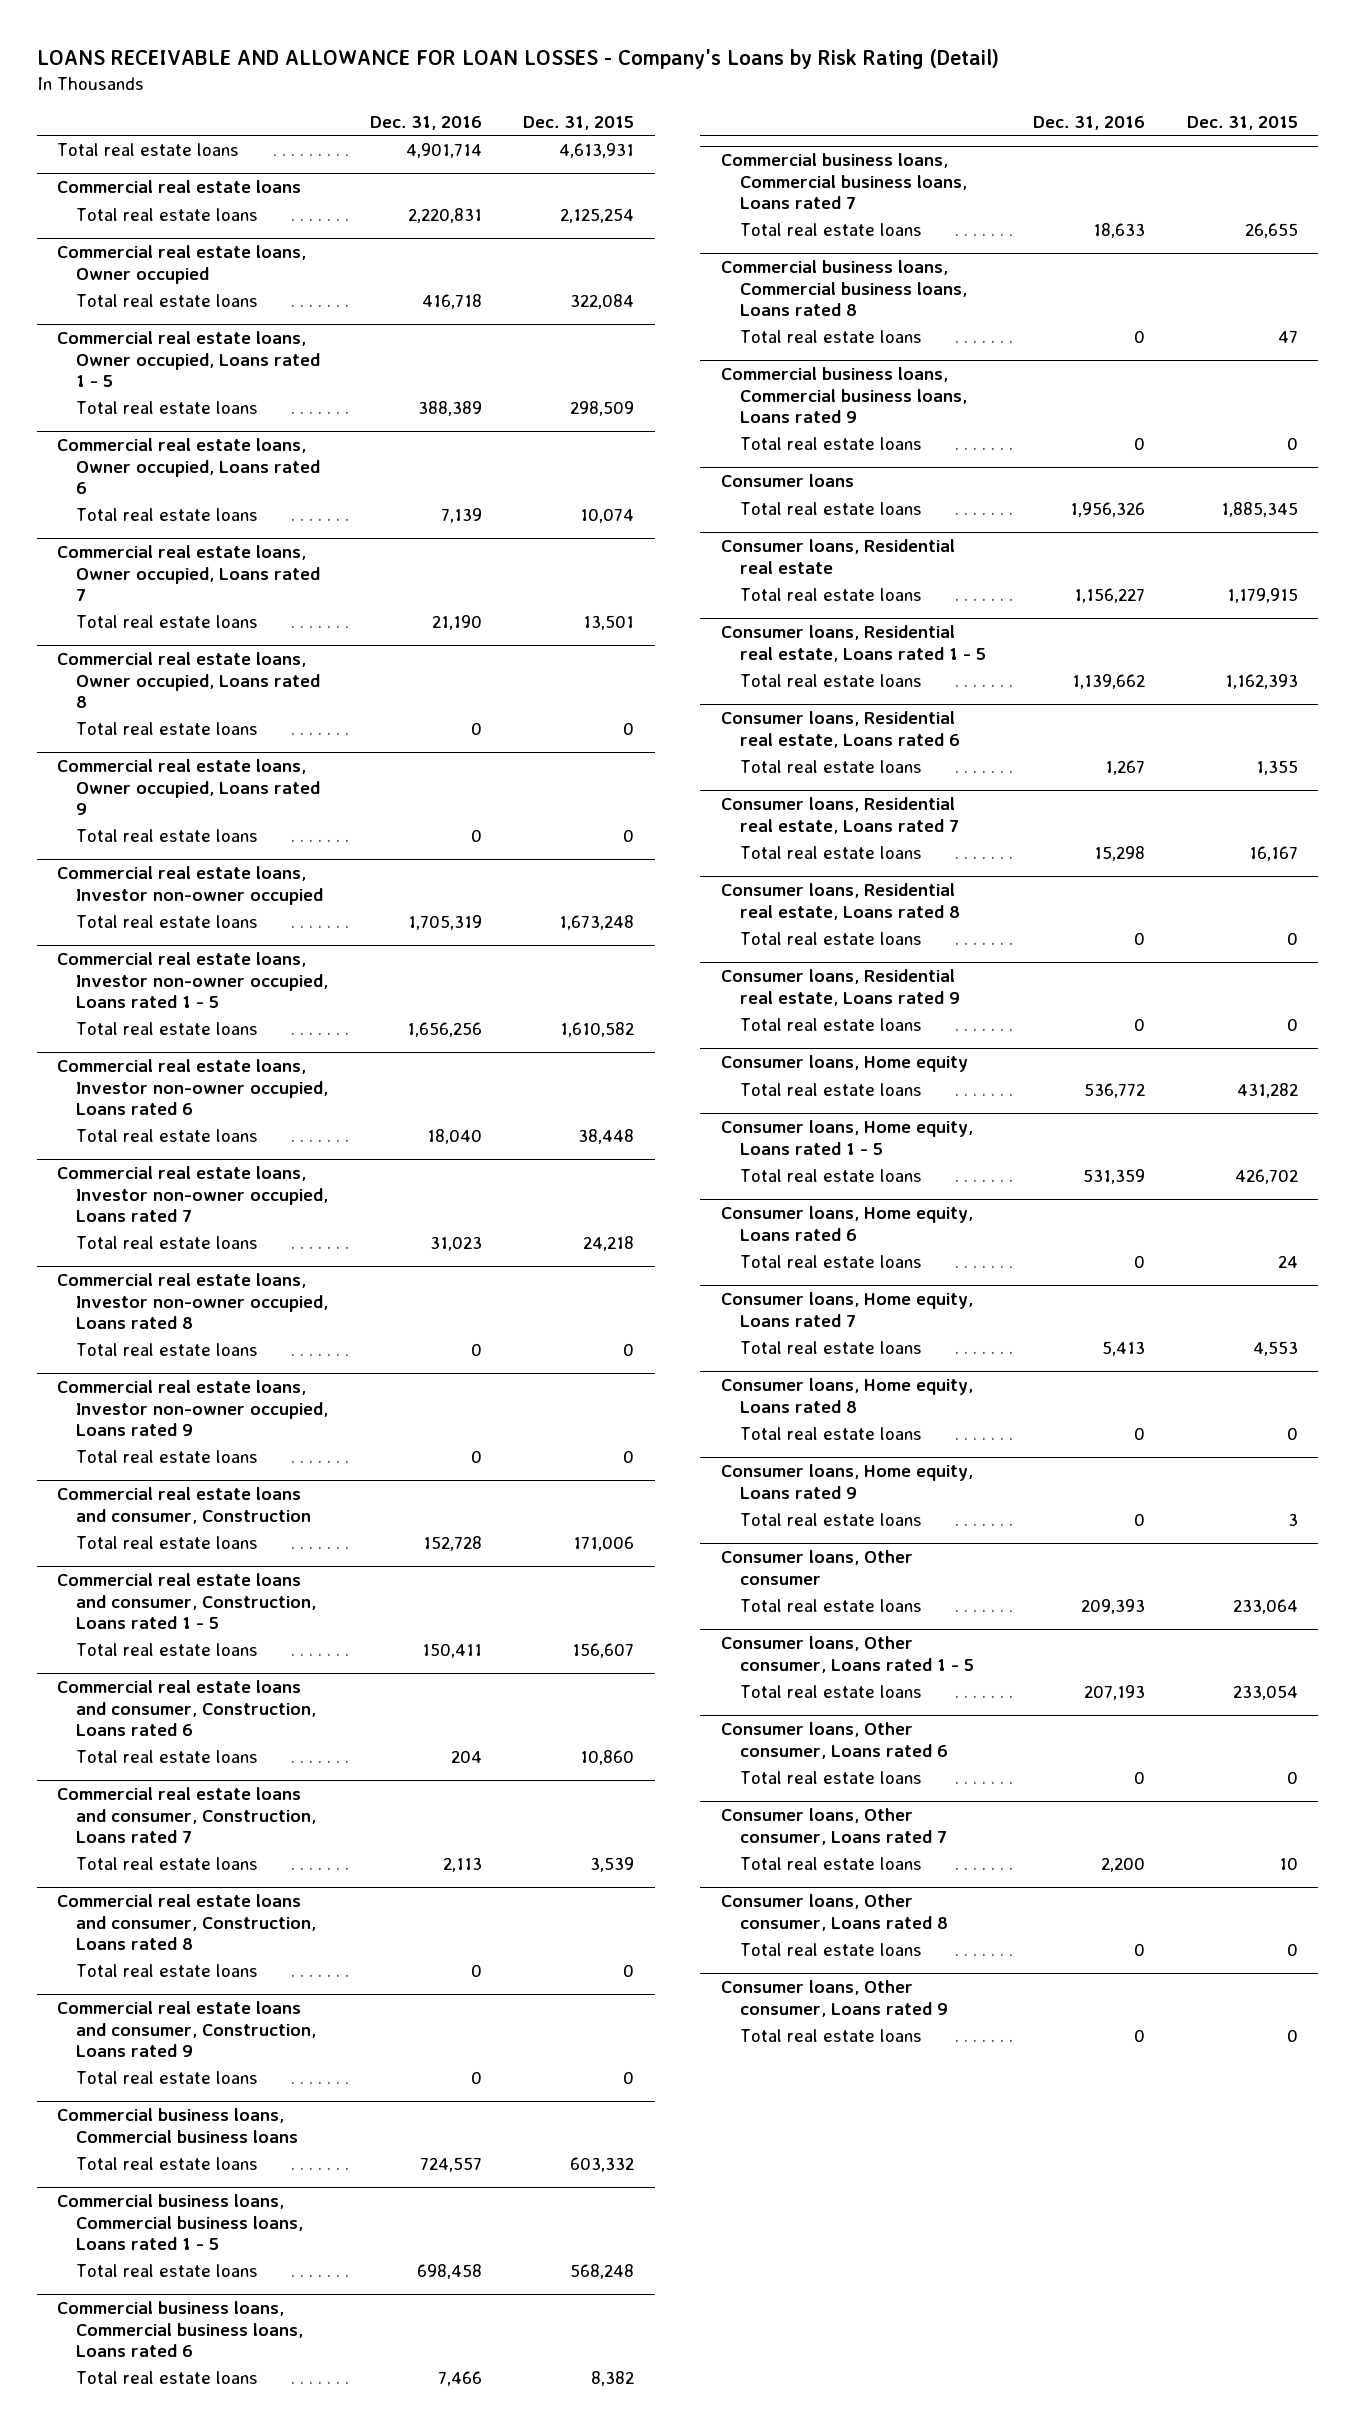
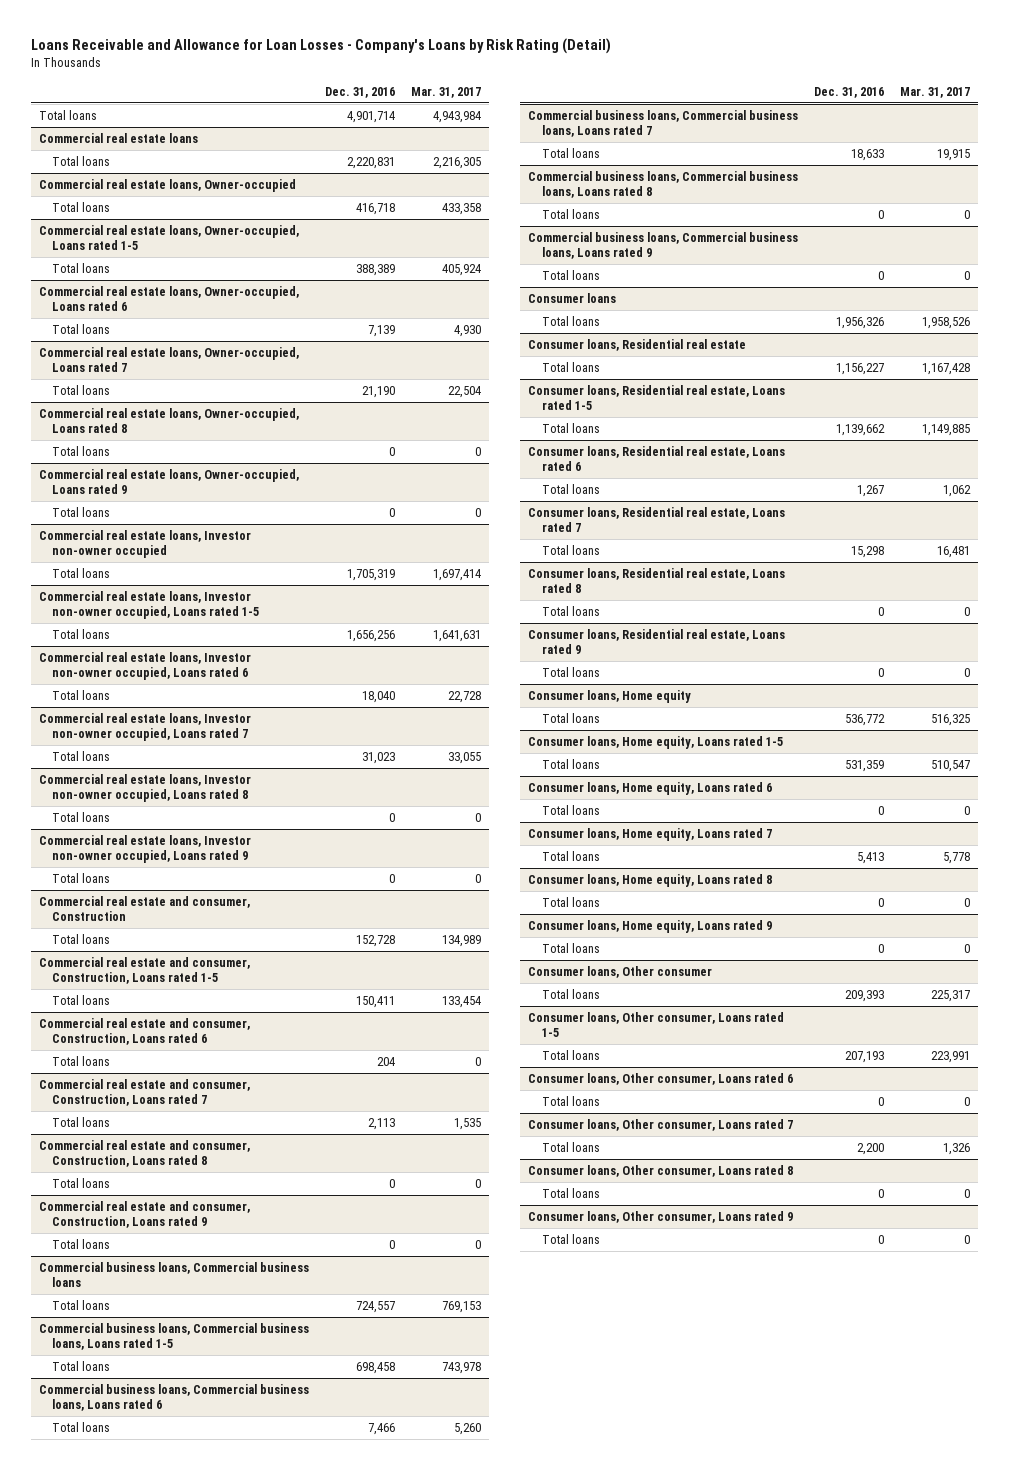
- LOANS RECEIVABLE AND ALLOWANCE FOR LOAN LOSSES - Company's Loans by Risk Rating (Detail)
+ Loans Receivable and Allowance for Loan Losses - Company's Loans by Risk Rating (Detail)
- | Dec. 31, 2016 | Dec. 31, 2015
+ | Dec. 31, 2016 | Mar. 31, 2017
- Total real estate loans | 4,901,714 | 4,613,931
+ Total loans | 4,901,714 | 4,943,984
@ Commercial real estate loans
- Total real estate loans | 2,220,831 | 2,125,254
- Commercial real estate loans, Owner occupied
- Total real estate loans | 416,718 | 322,084
- Commercial real estate loans, Owner occupied, Loans rated 1 - 5
- Total real estate loans | 388,389 | 298,509
- Commercial real estate loans, Owner occupied, Loans rated 6
- Total real estate loans | 7,139 | 10,074
- Commercial real estate loans, Owner occupied, Loans rated 7
- Total real estate loans | 21,190 | 13,501
- Commercial real estate loans, Owner occupied, Loans rated 8
- Total real estate loans | 0 | 0
- Commercial real estate loans, Owner occupied, Loans rated 9
- Total real estate loans | 0 | 0
@ Commercial real estate loans
+ Total loans | 2,220,831 | 2,216,305
+ Commercial real estate loans, Owner-occupied
+ Total loans | 416,718 | 433,358
+ Commercial real estate loans, Owner-occupied, Loans rated 1-5
+ Total loans | 388,389 | 405,924
+ Commercial real estate loans, Owner-occupied, Loans rated 6
+ Total loans | 7,139 | 4,930
+ Commercial real estate loans, Owner-occupied, Loans rated 7
+ Total loans | 21,190 | 22,504
+ Commercial real estate loans, Owner-occupied, Loans rated 8
+ Total loans | 0 | 0
+ Commercial real estate loans, Owner-occupied, Loans rated 9
+ Total loans | 0 | 0
@ Commercial real estate loans, Investor non-owner occupied
- Total real estate loans | 1,705,319 | 1,673,248
- Commercial real estate loans, Investor non-owner occupied, Loans rated 1 - 5
- Total real estate loans | 1,656,256 | 1,610,582
@ Commercial real estate loans, Investor non-owner occupied
+ Total loans | 1,705,319 | 1,697,414
+ Commercial real estate loans, Investor non-owner occupied, Loans rated 1-5
+ Total loans | 1,656,256 | 1,641,631
@ Commercial real estate loans, Investor non-owner occupied, Loans rated 6
- Total real estate loans | 18,040 | 38,448
+ Total loans | 18,040 | 22,728
@ Commercial real estate loans, Investor non-owner occupied, Loans rated 7
- Total real estate loans | 31,023 | 24,218
+ Total loans | 31,023 | 33,055
@ Commercial real estate loans, Investor non-owner occupied, Loans rated 8
- Total real estate loans | 0 | 0
+ Total loans | 0 | 0
@ Commercial real estate loans, Investor non-owner occupied, Loans rated 9
- Total real estate loans | 0 | 0
- Commercial real estate loans and consumer, Construction
- Total real estate loans | 152,728 | 171,006
- Commercial real estate loans and consumer, Construction, Loans rated 1 - 5
- Total real estate loans | 150,411 | 156,607
- Commercial real estate loans and consumer, Construction, Loans rated 6
- Total real estate loans | 204 | 10,860
- Commercial real estate loans and consumer, Construction, Loans rated 7
- Total real estate loans | 2,113 | 3,539
- Commercial real estate loans and consumer, Construction, Loans rated 8
- Total real estate loans | 0 | 0
- Commercial real estate loans and consumer, Construction, Loans rated 9
- Total real estate loans | 0 | 0
@ Commercial real estate loans, Investor non-owner occupied, Loans rated 9
+ Total loans | 0 | 0
+ Commercial real estate and consumer, Construction
+ Total loans | 152,728 | 134,989
+ Commercial real estate and consumer, Construction, Loans rated 1-5
+ Total loans | 150,411 | 133,454
+ Commercial real estate and consumer, Construction, Loans rated 6
+ Total loans | 204 | 0
+ Commercial real estate and consumer, Construction, Loans rated 7
+ Total loans | 2,113 | 1,535
+ Commercial real estate and consumer, Construction, Loans rated 8
+ Total loans | 0 | 0
+ Commercial real estate and consumer, Construction, Loans rated 9
+ Total loans | 0 | 0
@ Commercial business loans, Commercial business loans
- Total real estate loans | 724,557 | 603,332
- Commercial business loans, Commercial business loans, Loans rated 1 - 5
- Total real estate loans | 698,458 | 568,248
@ Commercial business loans, Commercial business loans
+ Total loans | 724,557 | 769,153
+ Commercial business loans, Commercial business loans, Loans rated 1-5
+ Total loans | 698,458 | 743,978
@ Commercial business loans, Commercial business loans, Loans rated 6
- Total real estate loans | 7,466 | 8,382
+ Total loans | 7,466 | 5,260
@ Commercial business loans, Commercial business loans, Loans rated 7
- Total real estate loans | 18,633 | 26,655
+ Total loans | 18,633 | 19,915
@ Commercial business loans, Commercial business loans, Loans rated 8
- Total real estate loans | 0 | 47
+ Total loans | 0 | 0
@ Commercial business loans, Commercial business loans, Loans rated 9
- Total real estate loans | 0 | 0
+ Total loans | 0 | 0
@ Consumer loans
- Total real estate loans | 1,956,326 | 1,885,345
+ Total loans | 1,956,326 | 1,958,526
@ Consumer loans, Residential real estate
- Total real estate loans | 1,156,227 | 1,179,915
- Consumer loans, Residential real estate, Loans rated 1 - 5
- Total real estate loans | 1,139,662 | 1,162,393
@ Consumer loans, Residential real estate
+ Total loans | 1,156,227 | 1,167,428
+ Consumer loans, Residential real estate, Loans rated 1-5
+ Total loans | 1,139,662 | 1,149,885
@ Consumer loans, Residential real estate, Loans rated 6
- Total real estate loans | 1,267 | 1,355
+ Total loans | 1,267 | 1,062
@ Consumer loans, Residential real estate, Loans rated 7
- Total real estate loans | 15,298 | 16,167
+ Total loans | 15,298 | 16,481
@ Consumer loans, Residential real estate, Loans rated 8
- Total real estate loans | 0 | 0
+ Total loans | 0 | 0
@ Consumer loans, Residential real estate, Loans rated 9
- Total real estate loans | 0 | 0
+ Total loans | 0 | 0
@ Consumer loans, Home equity
- Total real estate loans | 536,772 | 431,282
- Consumer loans, Home equity, Loans rated 1 - 5
- Total real estate loans | 531,359 | 426,702
@ Consumer loans, Home equity
+ Total loans | 536,772 | 516,325
+ Consumer loans, Home equity, Loans rated 1-5
+ Total loans | 531,359 | 510,547
@ Consumer loans, Home equity, Loans rated 6
- Total real estate loans | 0 | 24
+ Total loans | 0 | 0
@ Consumer loans, Home equity, Loans rated 7
- Total real estate loans | 5,413 | 4,553
+ Total loans | 5,413 | 5,778
@ Consumer loans, Home equity, Loans rated 8
- Total real estate loans | 0 | 0
+ Total loans | 0 | 0
@ Consumer loans, Home equity, Loans rated 9
- Total real estate loans | 0 | 3
+ Total loans | 0 | 0
@ Consumer loans, Other consumer
- Total real estate loans | 209,393 | 233,064
- Consumer loans, Other consumer, Loans rated 1 - 5
- Total real estate loans | 207,193 | 233,054
@ Consumer loans, Other consumer
+ Total loans | 209,393 | 225,317
+ Consumer loans, Other consumer, Loans rated 1-5
+ Total loans | 207,193 | 223,991
@ Consumer loans, Other consumer, Loans rated 6
- Total real estate loans | 0 | 0
+ Total loans | 0 | 0
@ Consumer loans, Other consumer, Loans rated 7
- Total real estate loans | 2,200 | 10
+ Total loans | 2,200 | 1,326
@ Consumer loans, Other consumer, Loans rated 8
- Total real estate loans | 0 | 0
+ Total loans | 0 | 0
@ Consumer loans, Other consumer, Loans rated 9
- Total real estate loans | 0 | 0
+ Total loans | 0 | 0

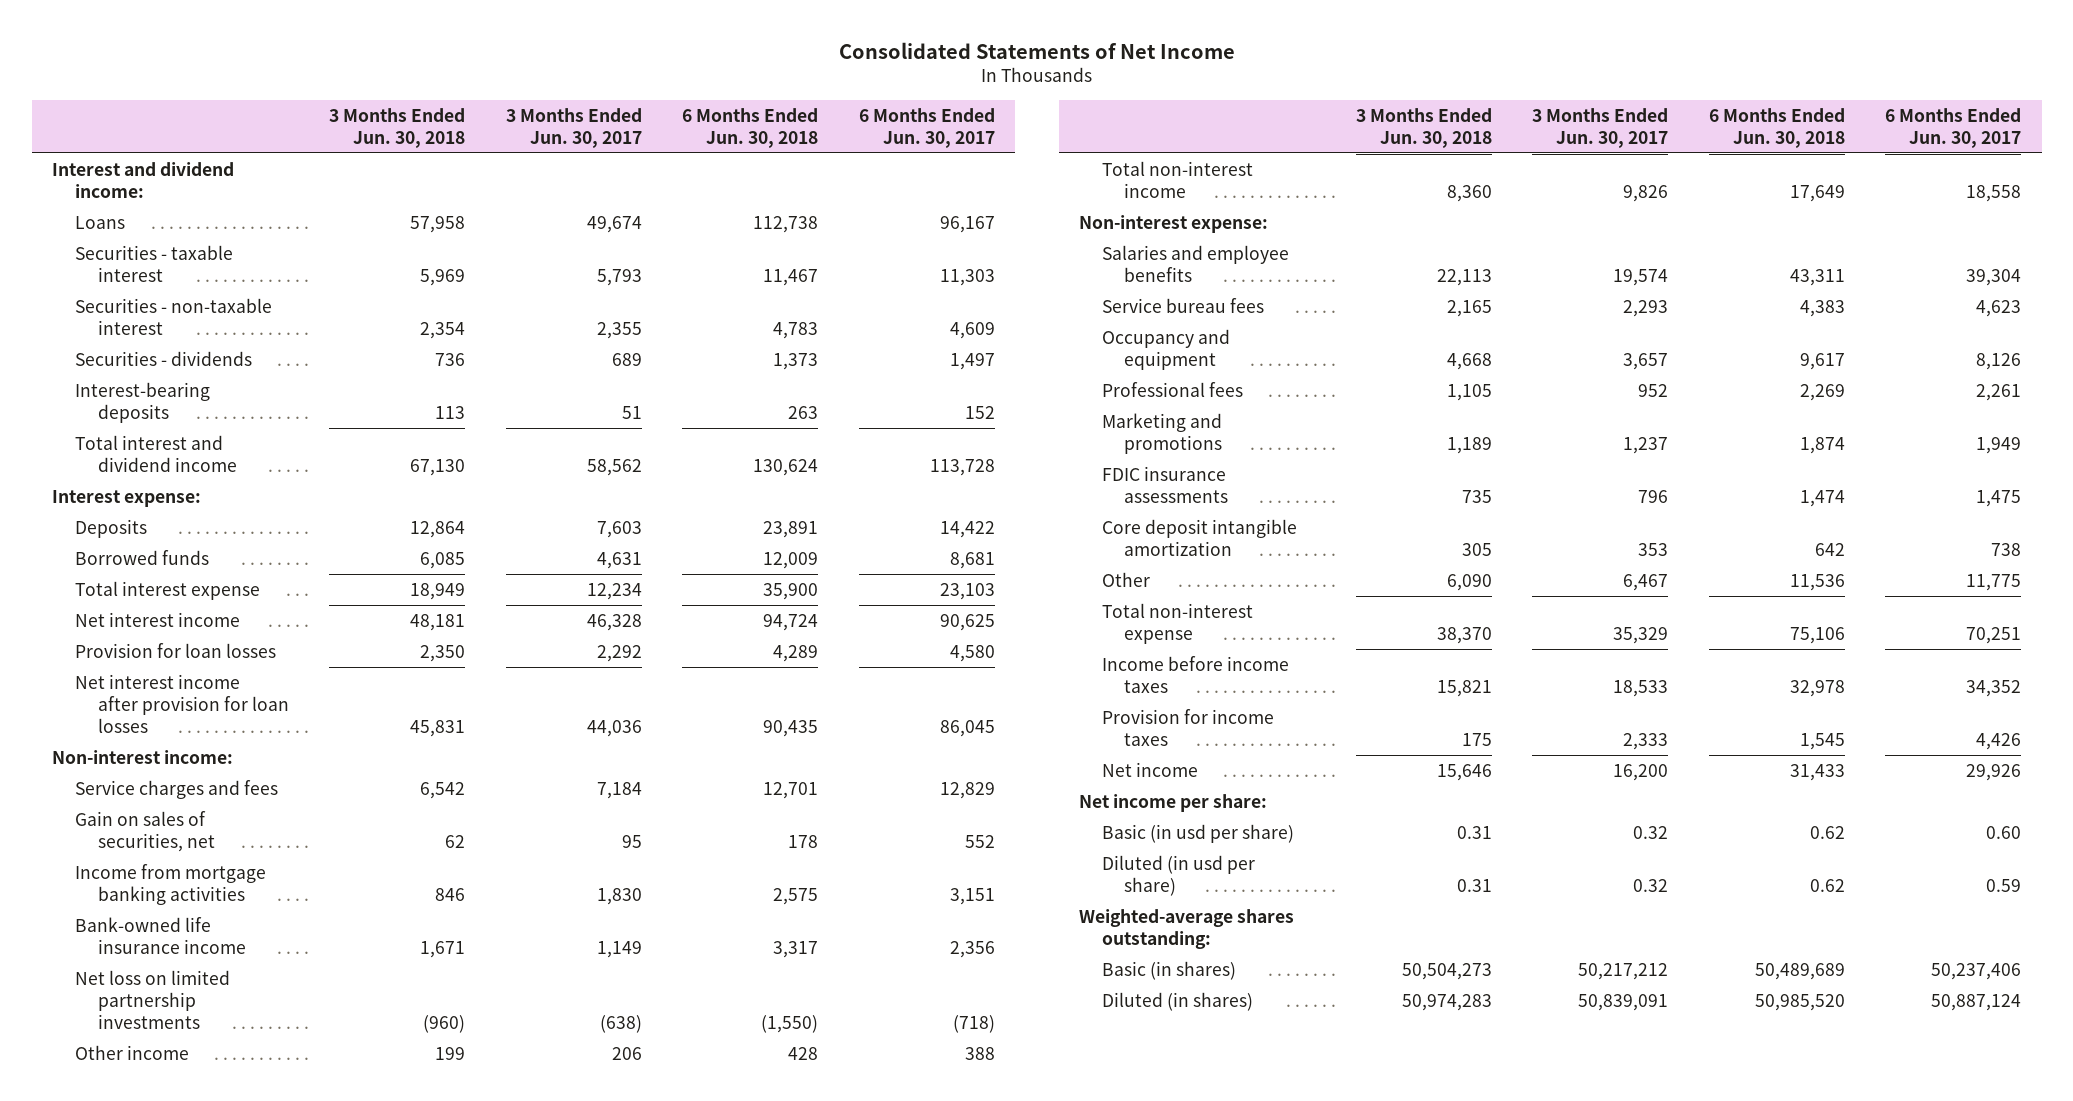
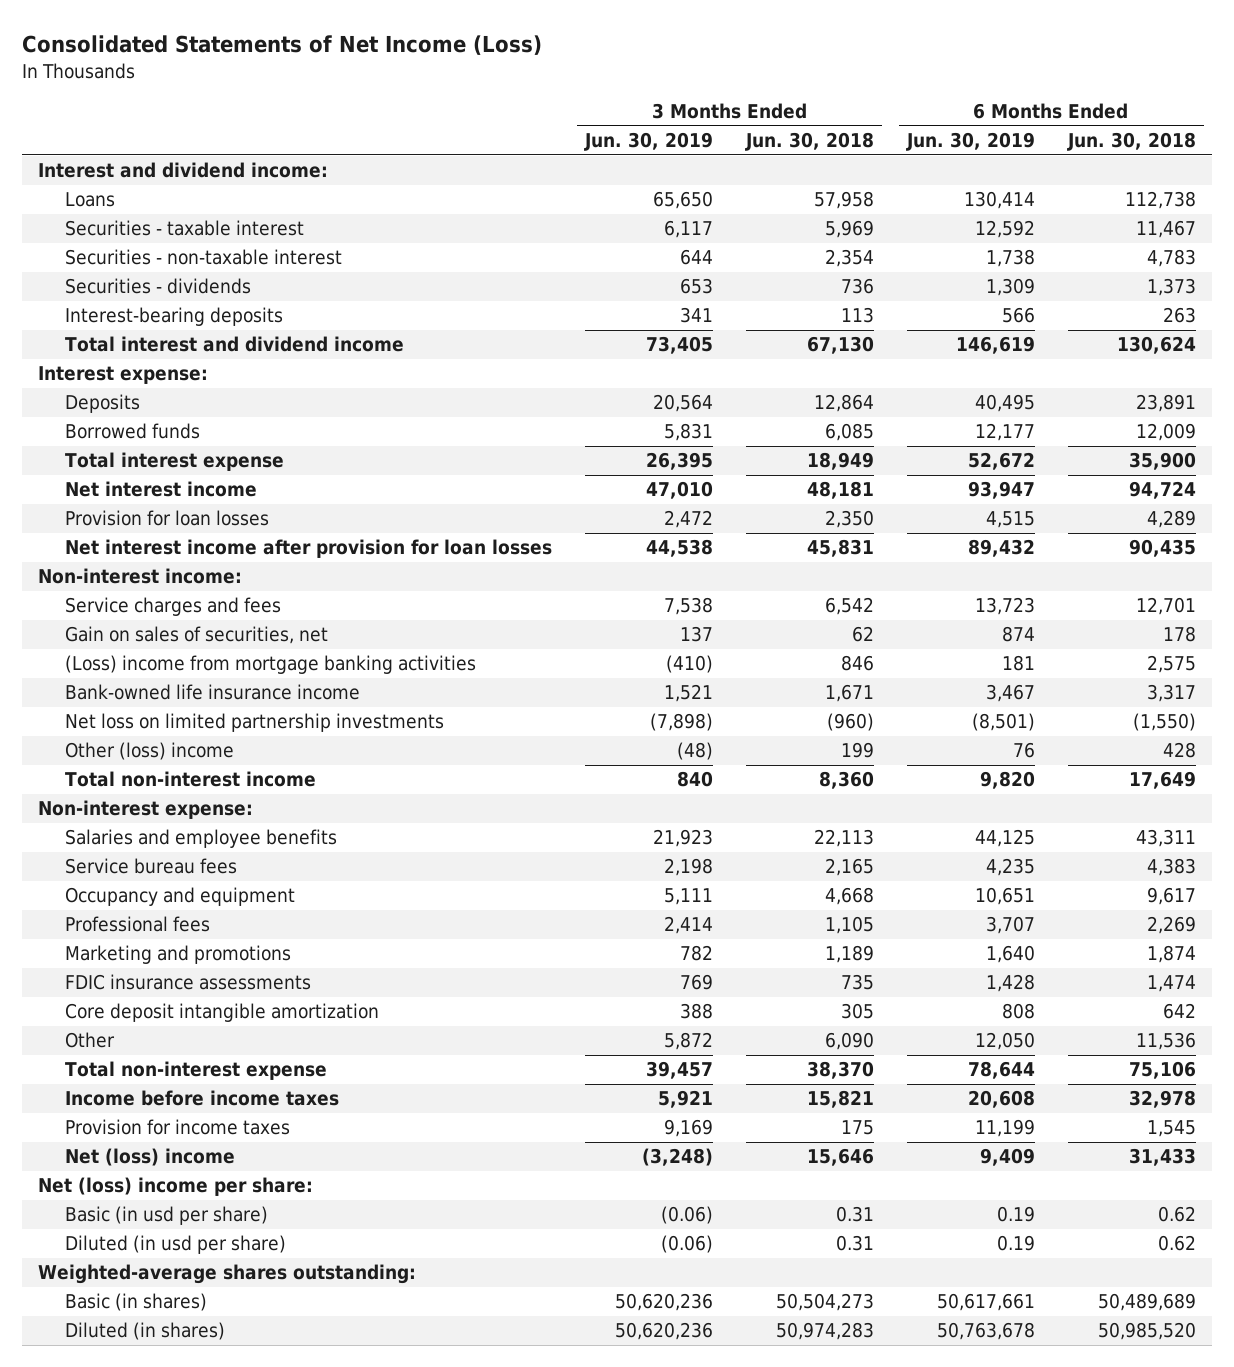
- Consolidated Statements of Net Income
+ Consolidated Statements of Net Income (Loss)
- | 3 Months Ended Jun. 30, 2018 | 3 Months Ended Jun. 30, 2017 | 6 Months Ended Jun. 30, 2018 | 6 Months Ended Jun. 30, 2017
+ | 3 Months Ended Jun. 30, 2019 | 3 Months Ended Jun. 30, 2018 | 6 Months Ended Jun. 30, 2019 | 6 Months Ended Jun. 30, 2018
- Income from mortgage banking activities | 846 | 1,830 | 2,575 | 3,151
+ (Loss) income from mortgage banking activities | (410) | 846 | 181 | 2,575
- Other income | 199 | 206 | 428 | 388
+ Other (loss) income | (48) | 199 | 76 | 428
- Net income | 15,646 | 16,200 | 31,433 | 29,926
- Net income per share:
+ Net (loss) income | (3,248) | 15,646 | 9,409 | 31,433
+ Net (loss) income per share:

